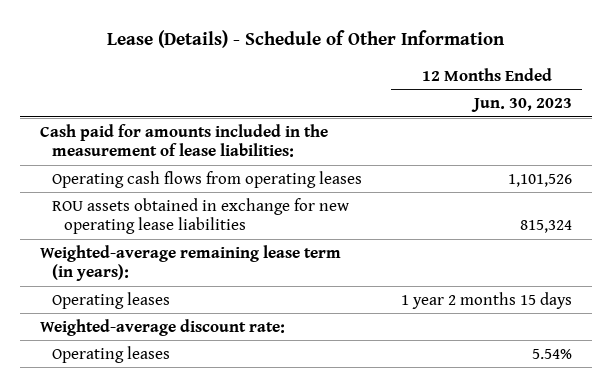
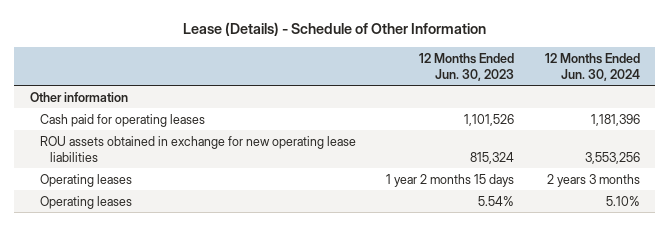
- | 12 Months Ended Jun. 30, 2023
+ | 12 Months Ended Jun. 30, 2023 | 12 Months Ended Jun. 30, 2024
- Cash paid for amounts included in the measurement of lease liabilities:
- Operating cash flows from operating leases | 1,101,526
+ Other information
+ Cash paid for operating leases | 1,101,526 | 1,181,396
- Weighted-average remaining lease term (in years):
- Weighted-average discount rate:

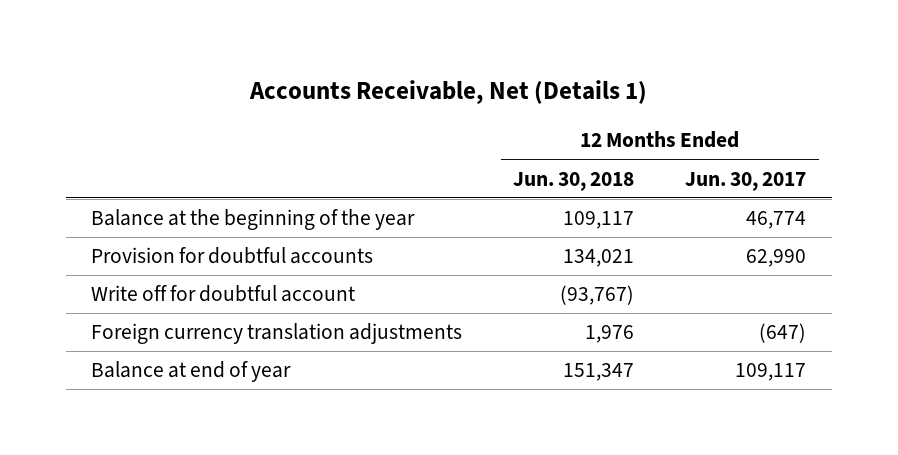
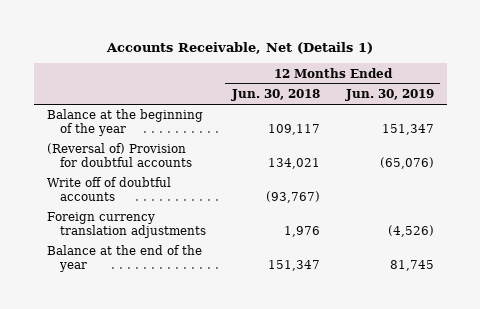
- | 12 Months Ended Jun. 30, 2018 | 12 Months Ended Jun. 30, 2017
+ | 12 Months Ended Jun. 30, 2018 | 12 Months Ended Jun. 30, 2019
- Provision for doubtful accounts | 134,021 | 62,990
- Write off for doubtful account | (93,767) |
+ (Reversal of) Provision for doubtful accounts | 134,021 | (65,076)
+ Write off of doubtful accounts | (93,767) |
- Balance at end of year | 151,347 | 109,117
+ Balance at the end of the year | 151,347 | 81,745

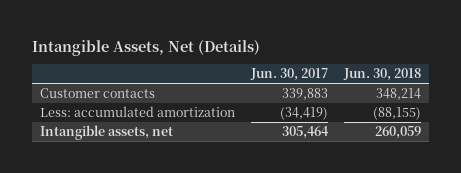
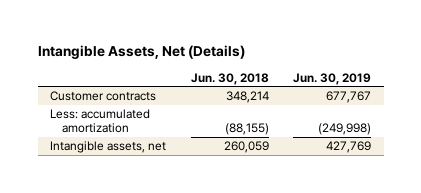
- | Jun. 30, 2017 | Jun. 30, 2018
+ | Jun. 30, 2018 | Jun. 30, 2019
- Customer contacts | 339,883 | 348,214
+ Customer contracts | 348,214 | 677,767

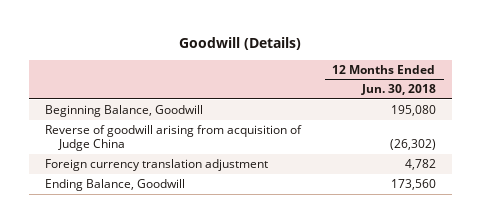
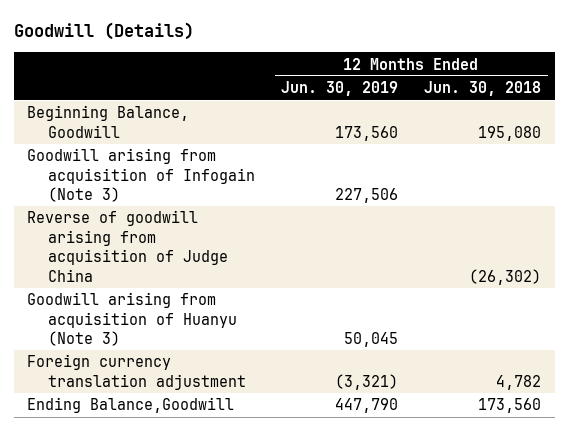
- | 12 Months Ended Jun. 30, 2018
+ | 12 Months Ended Jun. 30, 2019 | 12 Months Ended Jun. 30, 2018
+ Goodwill arising from acquisition of Infogain (Note 3) | 227,506 |
+ Goodwill arising from acquisition of Huanyu (Note 3) | 50,045 |
- Ending Balance, Goodwill | 173,560
+ Ending Balance,Goodwill | 447,790 | 173,560

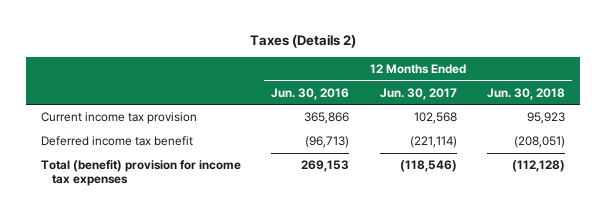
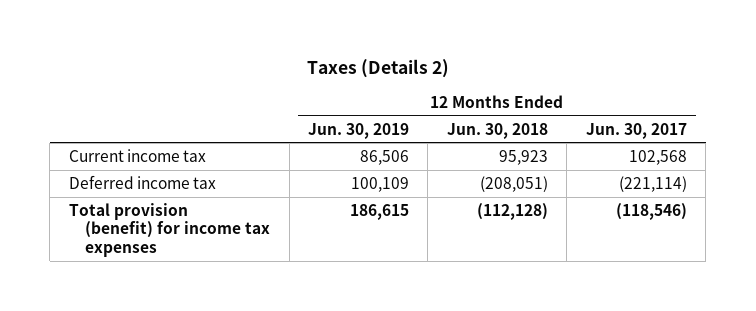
- | 12 Months Ended Jun. 30, 2016 | 12 Months Ended Jun. 30, 2017 | 12 Months Ended Jun. 30, 2018
+ | 12 Months Ended Jun. 30, 2019 | 12 Months Ended Jun. 30, 2018 | 12 Months Ended Jun. 30, 2017
- Current income tax provision | 365,866 | 102,568 | 95,923
- Deferred income tax benefit | (96,713) | (221,114) | (208,051)
- Total (benefit) provision for income tax expenses | 269,153 | (118,546) | (112,128)
+ Current income tax | 86,506 | 95,923 | 102,568
+ Deferred income tax | 100,109 | (208,051) | (221,114)
+ Total provision (benefit) for income tax expenses | 186,615 | (112,128) | (118,546)

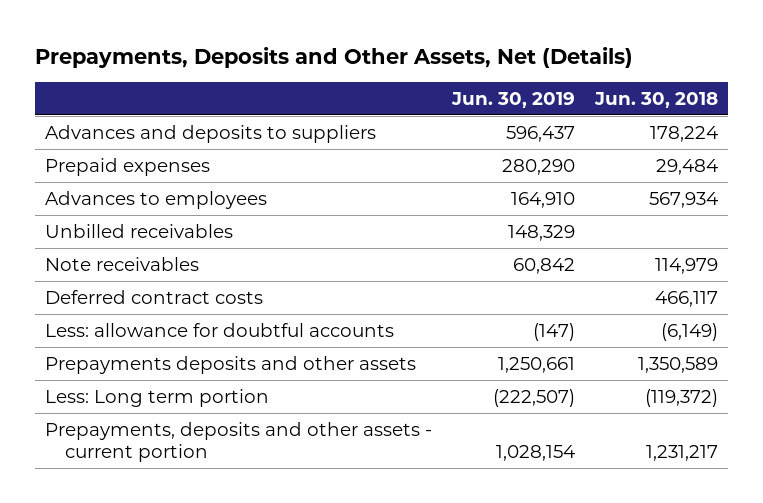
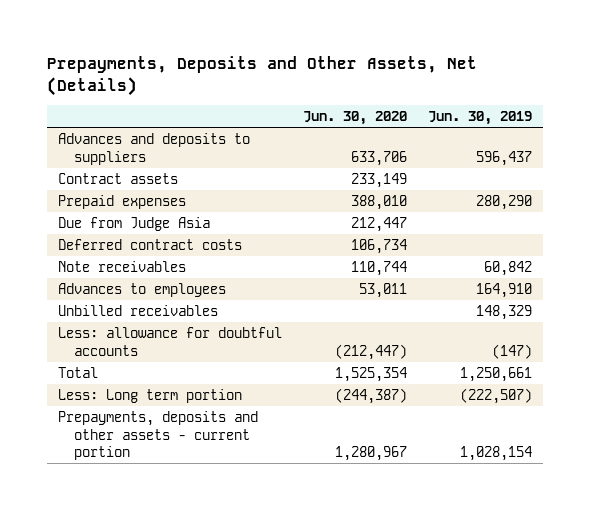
- | Jun. 30, 2019 | Jun. 30, 2018
+ | Jun. 30, 2020 | Jun. 30, 2019
+ Contract assets | 233,149 |
+ Due from Judge Asia | 212,447 |
moved up: Deferred contract costs | 106,734 |
moved up: Note receivables | 110,744 | 60,842
- Prepayments deposits and other assets | 1,250,661 | 1,350,589
+ Total | 1,525,354 | 1,250,661

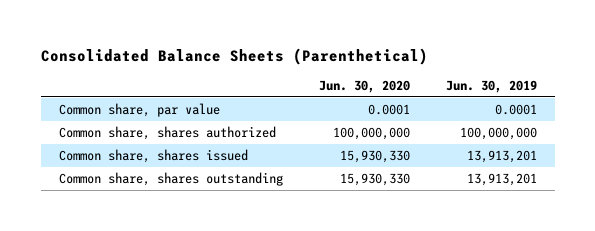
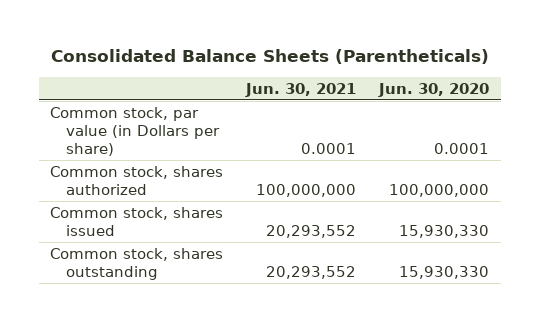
- Consolidated Balance Sheets (Parenthetical)
+ Consolidated Balance Sheets (Parentheticals)
- | Jun. 30, 2020 | Jun. 30, 2019
+ | Jun. 30, 2021 | Jun. 30, 2020
- Common share, par value | 0.0001 | 0.0001
- Common share, shares authorized | 100,000,000 | 100,000,000
- Common share, shares issued | 15,930,330 | 13,913,201
- Common share, shares outstanding | 15,930,330 | 13,913,201
+ Common stock, par value (in Dollars per share) | 0.0001 | 0.0001
+ Common stock, shares authorized | 100,000,000 | 100,000,000
+ Common stock, shares issued | 20,293,552 | 15,930,330
+ Common stock, shares outstanding | 20,293,552 | 15,930,330

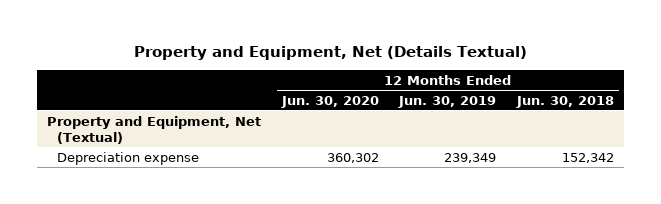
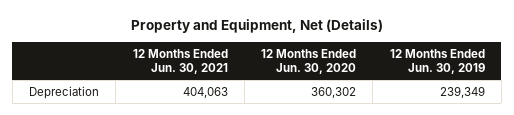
- Property and Equipment, Net (Details Textual)
+ Property and Equipment, Net (Details)
- | 12 Months Ended Jun. 30, 2020 | 12 Months Ended Jun. 30, 2019 | 12 Months Ended Jun. 30, 2018
+ | 12 Months Ended Jun. 30, 2021 | 12 Months Ended Jun. 30, 2020 | 12 Months Ended Jun. 30, 2019
- Property and Equipment, Net (Textual)
- Depreciation expense | 360,302 | 239,349 | 152,342
+ Depreciation | 404,063 | 360,302 | 239,349

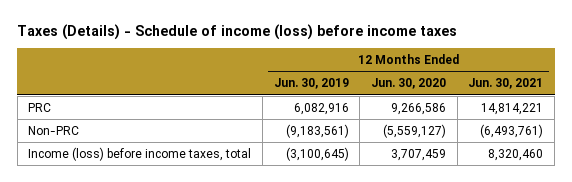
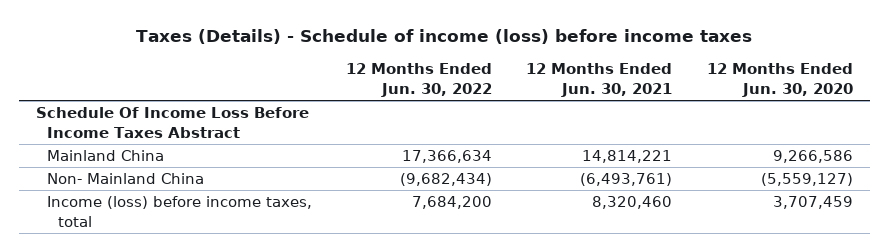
- | 12 Months Ended Jun. 30, 2019 | 12 Months Ended Jun. 30, 2020 | 12 Months Ended Jun. 30, 2021
+ | 12 Months Ended Jun. 30, 2022 | 12 Months Ended Jun. 30, 2021 | 12 Months Ended Jun. 30, 2020
- PRC | 6,082,916 | 9,266,586 | 14,814,221
- Non-PRC | (9,183,561) | (5,559,127) | (6,493,761)
+ Schedule Of Income Loss Before Income Taxes Abstract
+ Mainland China | 17,366,634 | 14,814,221 | 9,266,586
+ Non- Mainland China | (9,682,434) | (6,493,761) | (5,559,127)

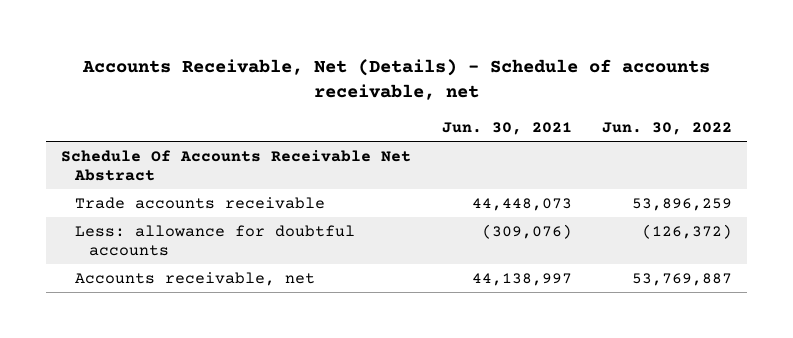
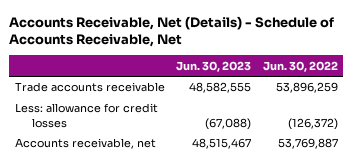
- Accounts Receivable, Net (Details) - Schedule of accounts receivable, net
+ Accounts Receivable, Net (Details) - Schedule of Accounts Receivable, Net
- | Jun. 30, 2021 | Jun. 30, 2022
+ | Jun. 30, 2023 | Jun. 30, 2022
- Schedule Of Accounts Receivable Net Abstract
- Less: allowance for doubtful accounts | (309,076) | (126,372)
+ Less: allowance for credit losses | (67,088) | (126,372)

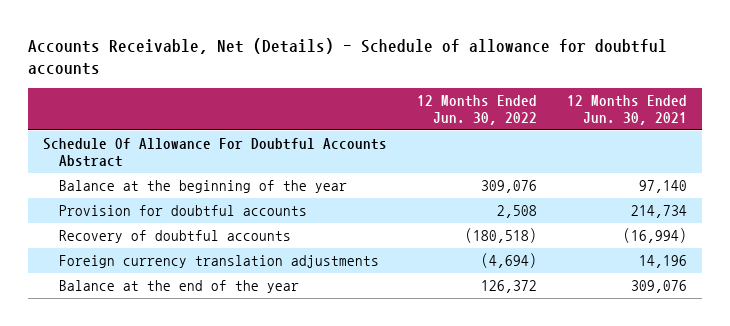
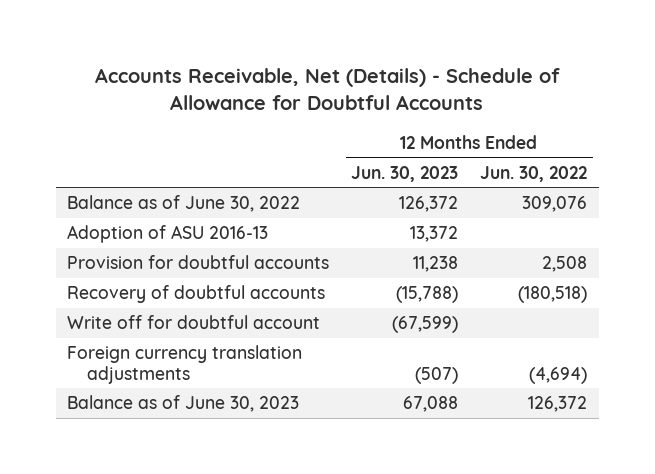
- Accounts Receivable, Net (Details) - Schedule of allowance for doubtful accounts
+ Accounts Receivable, Net (Details) - Schedule of Allowance for Doubtful Accounts
- | 12 Months Ended Jun. 30, 2022 | 12 Months Ended Jun. 30, 2021
+ | 12 Months Ended Jun. 30, 2023 | 12 Months Ended Jun. 30, 2022
- Schedule Of Allowance For Doubtful Accounts Abstract
- Balance at the beginning of the year | 309,076 | 97,140
+ Balance as of June 30, 2022 | 126,372 | 309,076
+ Adoption of ASU 2016-13 | 13,372 |
+ Write off for doubtful account | (67,599) |
- Balance at the end of the year | 126,372 | 309,076
+ Balance as of June 30, 2023 | 67,088 | 126,372

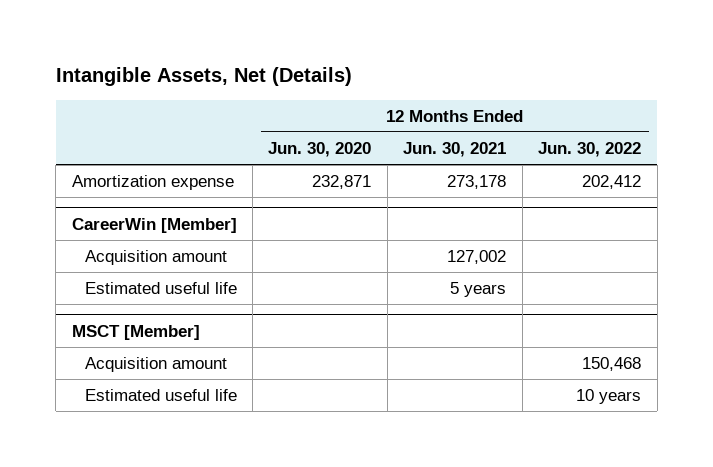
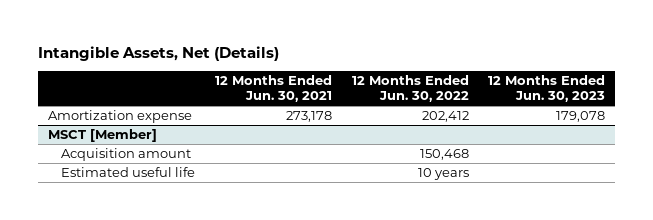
- | 12 Months Ended Jun. 30, 2020 | 12 Months Ended Jun. 30, 2021 | 12 Months Ended Jun. 30, 2022
+ | 12 Months Ended Jun. 30, 2021 | 12 Months Ended Jun. 30, 2022 | 12 Months Ended Jun. 30, 2023
- CareerWin [Member]
- Acquisition amount | | 127,002 |
- Estimated useful life | | 5 years |

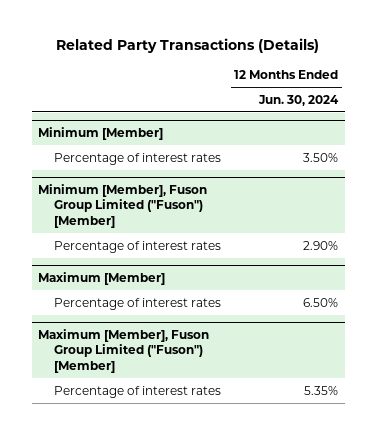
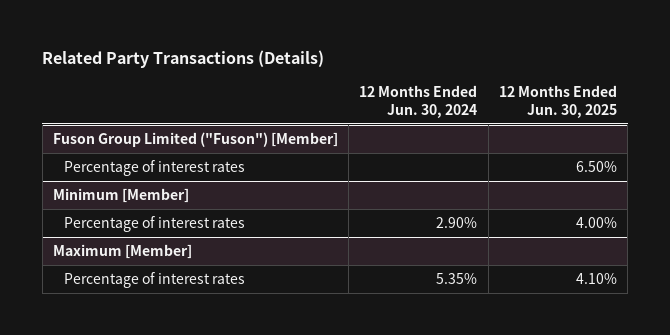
- | 12 Months Ended Jun. 30, 2024
+ | 12 Months Ended Jun. 30, 2024 | 12 Months Ended Jun. 30, 2025
+ Fuson Group Limited ("Fuson") [Member]
+ Percentage of interest rates | | 6.50%
@ Minimum [Member]
- Percentage of interest rates | 3.50%
- Minimum [Member], Fuson Group Limited ("Fuson") [Member]
@ Maximum [Member]
- Percentage of interest rates | 6.50%
- Maximum [Member], Fuson Group Limited ("Fuson") [Member]

